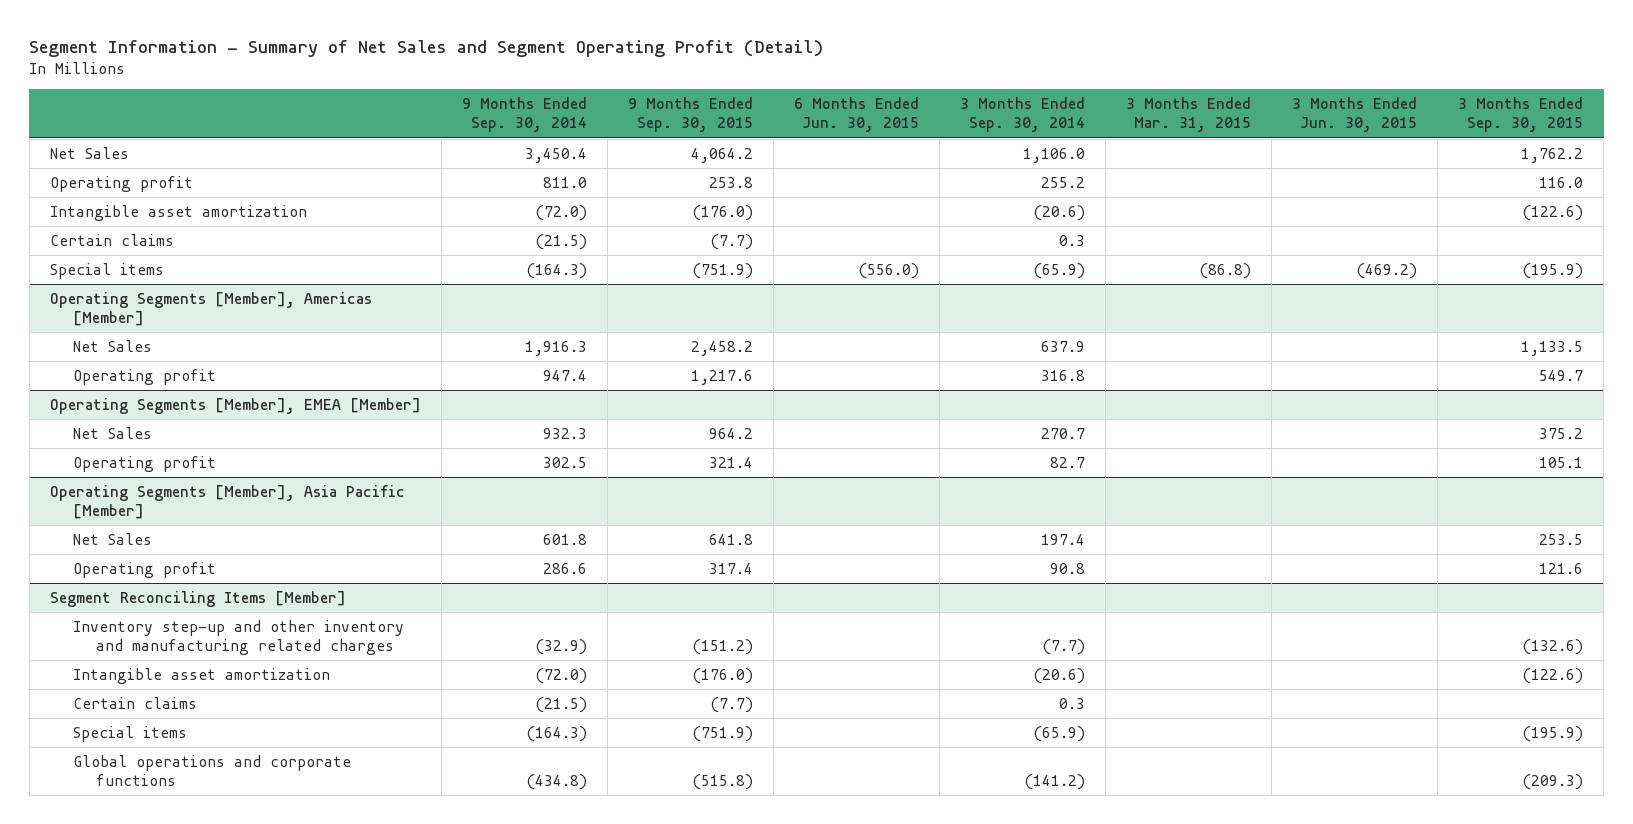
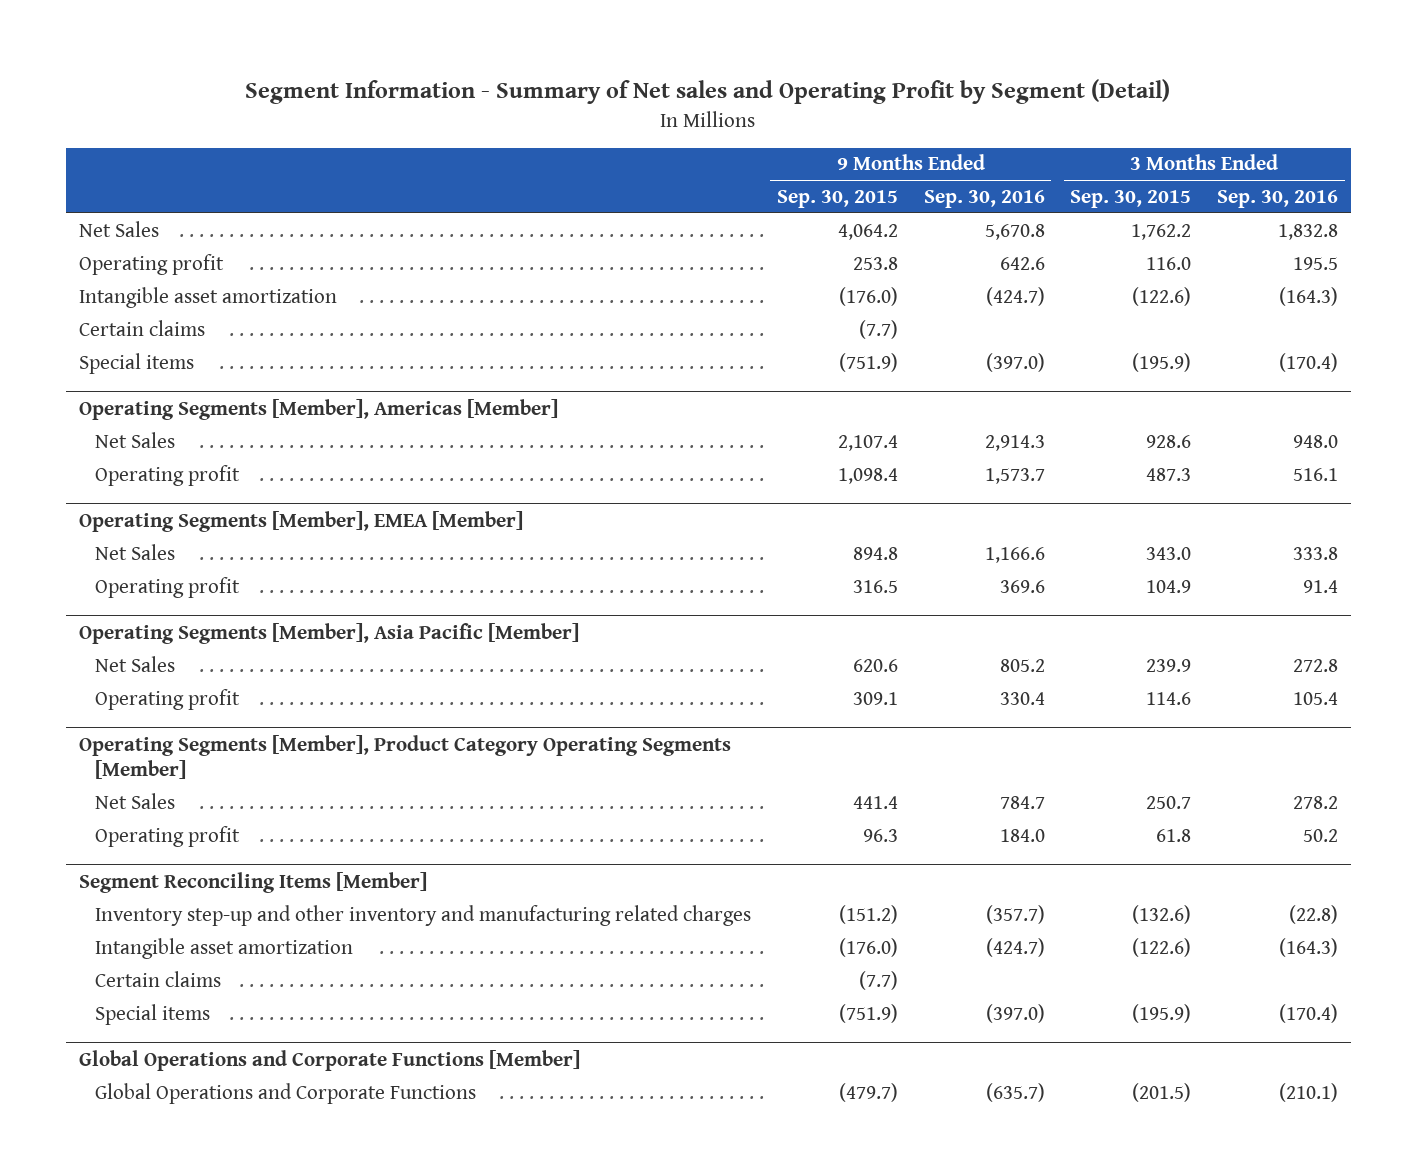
- Segment Information - Summary of Net Sales and Segment Operating Profit (Detail)
+ Segment Information - Summary of Net sales and Operating Profit by Segment (Detail)
- | 9 Months Ended Sep. 30, 2014 | 9 Months Ended Sep. 30, 2015 | 6 Months Ended Jun. 30, 2015 | 3 Months Ended Sep. 30, 2014 | 3 Months Ended Mar. 31, 2015 | 3 Months Ended Jun. 30, 2015 | 3 Months Ended Sep. 30, 2015
+ | 9 Months Ended Sep. 30, 2015 | 9 Months Ended Sep. 30, 2016 | 3 Months Ended Sep. 30, 2015 | 3 Months Ended Sep. 30, 2016
@ Operating Segments [Member], Americas [Member]
- Net Sales | 1,916.3 | 2,458.2 | | 637.9 | | | 1,133.5
- Operating profit | 947.4 | 1,217.6 | | 316.8 | | | 549.7
+ Net Sales | 2,107.4 | 2,914.3 | 928.6 | 948.0
+ Operating profit | 1,098.4 | 1,573.7 | 487.3 | 516.1
@ Operating Segments [Member], EMEA [Member]
- Net Sales | 932.3 | 964.2 | | 270.7 | | | 375.2
- Operating profit | 302.5 | 321.4 | | 82.7 | | | 105.1
+ Net Sales | 894.8 | 1,166.6 | 343.0 | 333.8
+ Operating profit | 316.5 | 369.6 | 104.9 | 91.4
@ Operating Segments [Member], Asia Pacific [Member]
- Net Sales | 601.8 | 641.8 | | 197.4 | | | 253.5
- Operating profit | 286.6 | 317.4 | | 90.8 | | | 121.6
+ Net Sales | 620.6 | 805.2 | 239.9 | 272.8
+ Operating profit | 309.1 | 330.4 | 114.6 | 105.4
+ Operating Segments [Member], Product Category Operating Segments [Member]
+ Net Sales | 441.4 | 784.7 | 250.7 | 278.2
+ Operating profit | 96.3 | 184.0 | 61.8 | 50.2
@ Segment Reconciling Items [Member]
- Global operations and corporate functions | (434.8) | (515.8) | | (141.2) | | | (209.3)
+ Global Operations and Corporate Functions [Member]
+ Global Operations and Corporate Functions | (479.7) | (635.7) | (201.5) | (210.1)

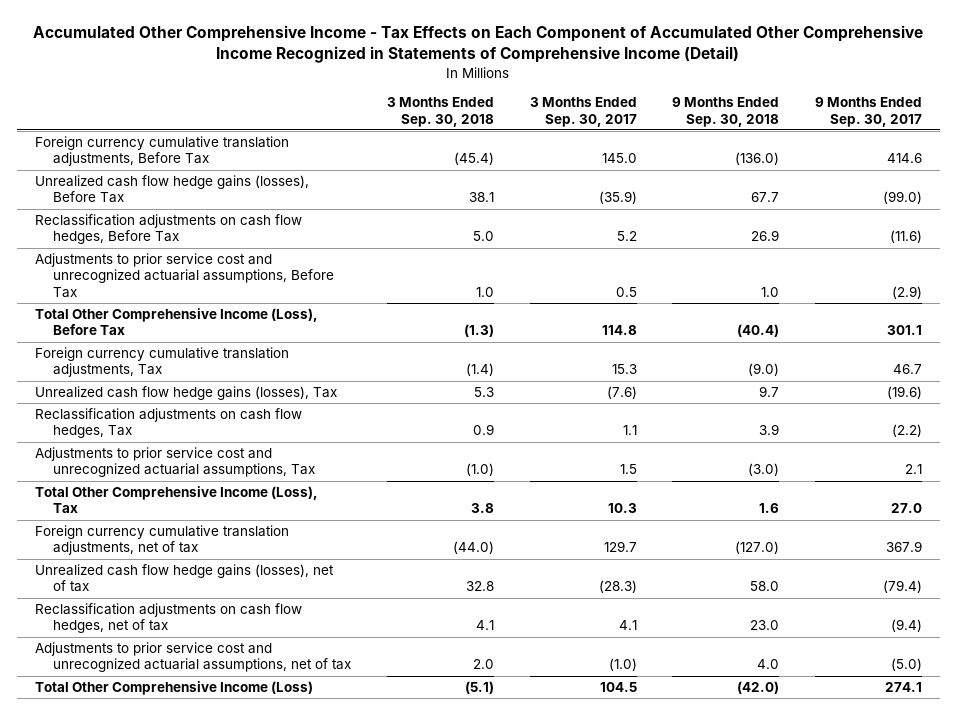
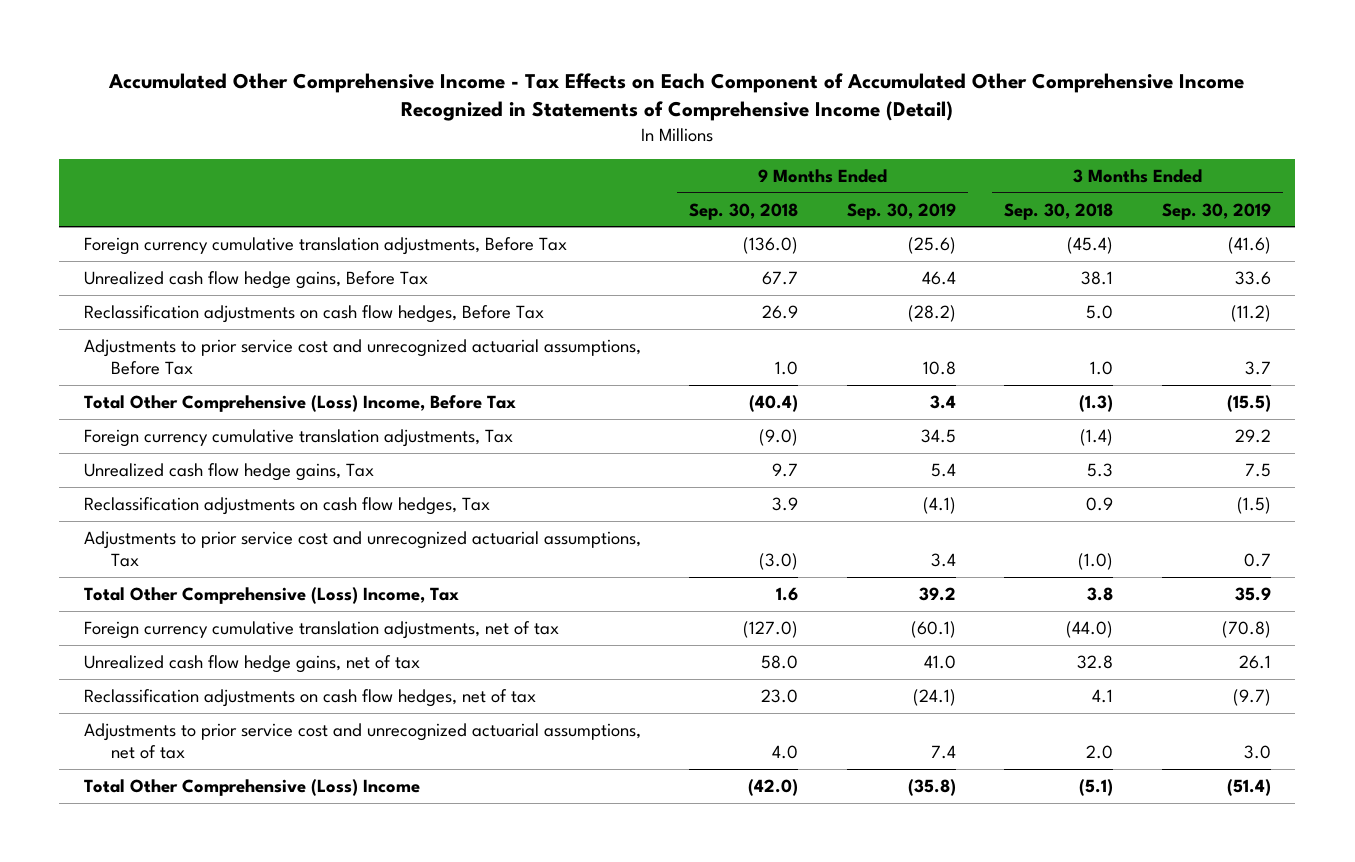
- | 3 Months Ended Sep. 30, 2018 | 3 Months Ended Sep. 30, 2017 | 9 Months Ended Sep. 30, 2018 | 9 Months Ended Sep. 30, 2017
+ | 9 Months Ended Sep. 30, 2018 | 9 Months Ended Sep. 30, 2019 | 3 Months Ended Sep. 30, 2018 | 3 Months Ended Sep. 30, 2019
- Unrealized cash flow hedge gains (losses), Before Tax | 38.1 | (35.9) | 67.7 | (99.0)
+ Unrealized cash flow hedge gains, Before Tax | 67.7 | 46.4 | 38.1 | 33.6
- Total Other Comprehensive Income (Loss), Before Tax | (1.3) | 114.8 | (40.4) | 301.1
+ Total Other Comprehensive (Loss) Income, Before Tax | (40.4) | 3.4 | (1.3) | (15.5)
- Unrealized cash flow hedge gains (losses), Tax | 5.3 | (7.6) | 9.7 | (19.6)
+ Unrealized cash flow hedge gains, Tax | 9.7 | 5.4 | 5.3 | 7.5
- Total Other Comprehensive Income (Loss), Tax | 3.8 | 10.3 | 1.6 | 27.0
+ Total Other Comprehensive (Loss) Income, Tax | 1.6 | 39.2 | 3.8 | 35.9
- Unrealized cash flow hedge gains (losses), net of tax | 32.8 | (28.3) | 58.0 | (79.4)
+ Unrealized cash flow hedge gains, net of tax | 58.0 | 41.0 | 32.8 | 26.1
- Total Other Comprehensive Income (Loss) | (5.1) | 104.5 | (42.0) | 274.1
+ Total Other Comprehensive (Loss) Income | (42.0) | (35.8) | (5.1) | (51.4)

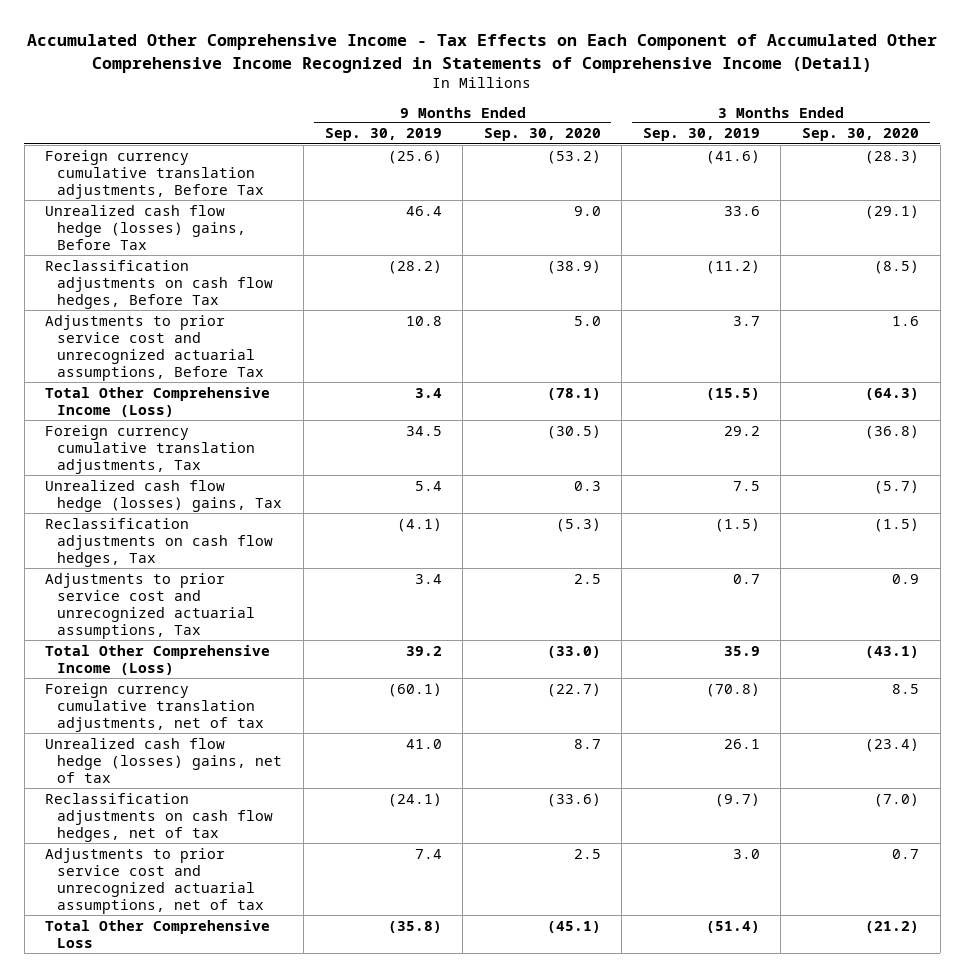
- | 9 Months Ended Sep. 30, 2018 | 9 Months Ended Sep. 30, 2019 | 3 Months Ended Sep. 30, 2018 | 3 Months Ended Sep. 30, 2019
+ | 9 Months Ended Sep. 30, 2019 | 9 Months Ended Sep. 30, 2020 | 3 Months Ended Sep. 30, 2019 | 3 Months Ended Sep. 30, 2020
- Unrealized cash flow hedge gains, Before Tax | 67.7 | 46.4 | 38.1 | 33.6
+ Unrealized cash flow hedge (losses) gains, Before Tax | 46.4 | 9.0 | 33.6 | (29.1)
- Total Other Comprehensive (Loss) Income, Before Tax | (40.4) | 3.4 | (1.3) | (15.5)
+ Total Other Comprehensive Income (Loss) | 3.4 | (78.1) | (15.5) | (64.3)
- Unrealized cash flow hedge gains, Tax | 9.7 | 5.4 | 5.3 | 7.5
+ Unrealized cash flow hedge (losses) gains, Tax | 5.4 | 0.3 | 7.5 | (5.7)
- Total Other Comprehensive (Loss) Income, Tax | 1.6 | 39.2 | 3.8 | 35.9
+ Total Other Comprehensive Income (Loss) | 39.2 | (33.0) | 35.9 | (43.1)
- Unrealized cash flow hedge gains, net of tax | 58.0 | 41.0 | 32.8 | 26.1
+ Unrealized cash flow hedge (losses) gains, net of tax | 41.0 | 8.7 | 26.1 | (23.4)
- Total Other Comprehensive (Loss) Income | (42.0) | (35.8) | (5.1) | (51.4)
+ Total Other Comprehensive Loss | (35.8) | (45.1) | (51.4) | (21.2)

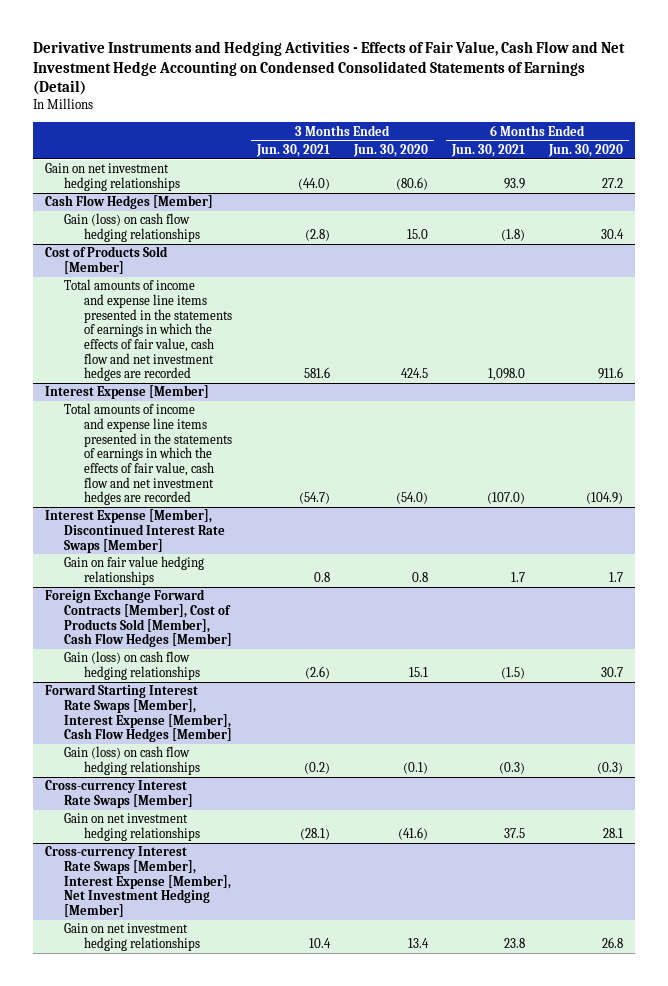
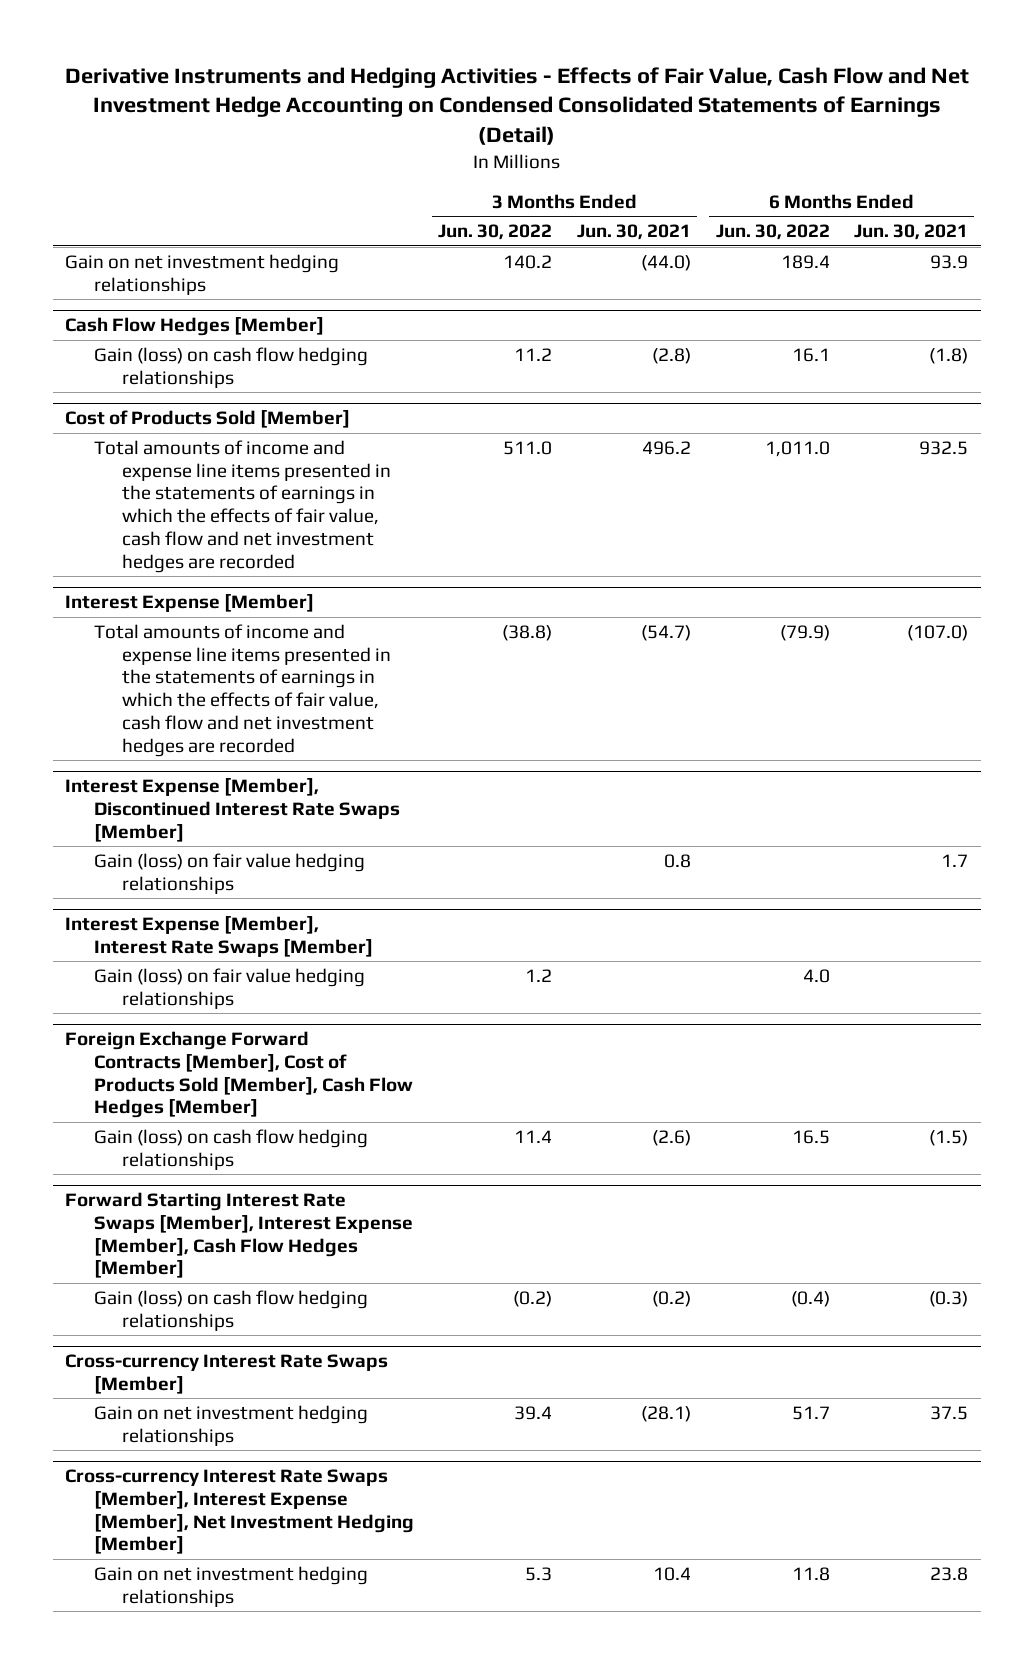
- | 3 Months Ended Jun. 30, 2021 | 3 Months Ended Jun. 30, 2020 | 6 Months Ended Jun. 30, 2021 | 6 Months Ended Jun. 30, 2020
+ | 3 Months Ended Jun. 30, 2022 | 3 Months Ended Jun. 30, 2021 | 6 Months Ended Jun. 30, 2022 | 6 Months Ended Jun. 30, 2021
@ Cost of Products Sold [Member]
- Total amounts of income and expense line items presented in the statements of earnings in which the effects of fair value, cash flow and net investment hedges are recorded | 581.6 | 424.5 | 1,098.0 | 911.6
+ Total amounts of income and expense line items presented in the statements of earnings in which the effects of fair value, cash flow and net investment hedges are recorded | 511.0 | 496.2 | 1,011.0 | 932.5
@ Interest Expense [Member], Discontinued Interest Rate Swaps [Member]
- Gain on fair value hedging relationships | 0.8 | 0.8 | 1.7 | 1.7
+ Gain (loss) on fair value hedging relationships | | 0.8 | | 1.7
+ Interest Expense [Member], Interest Rate Swaps [Member]
+ Gain (loss) on fair value hedging relationships | 1.2 | | 4.0 |

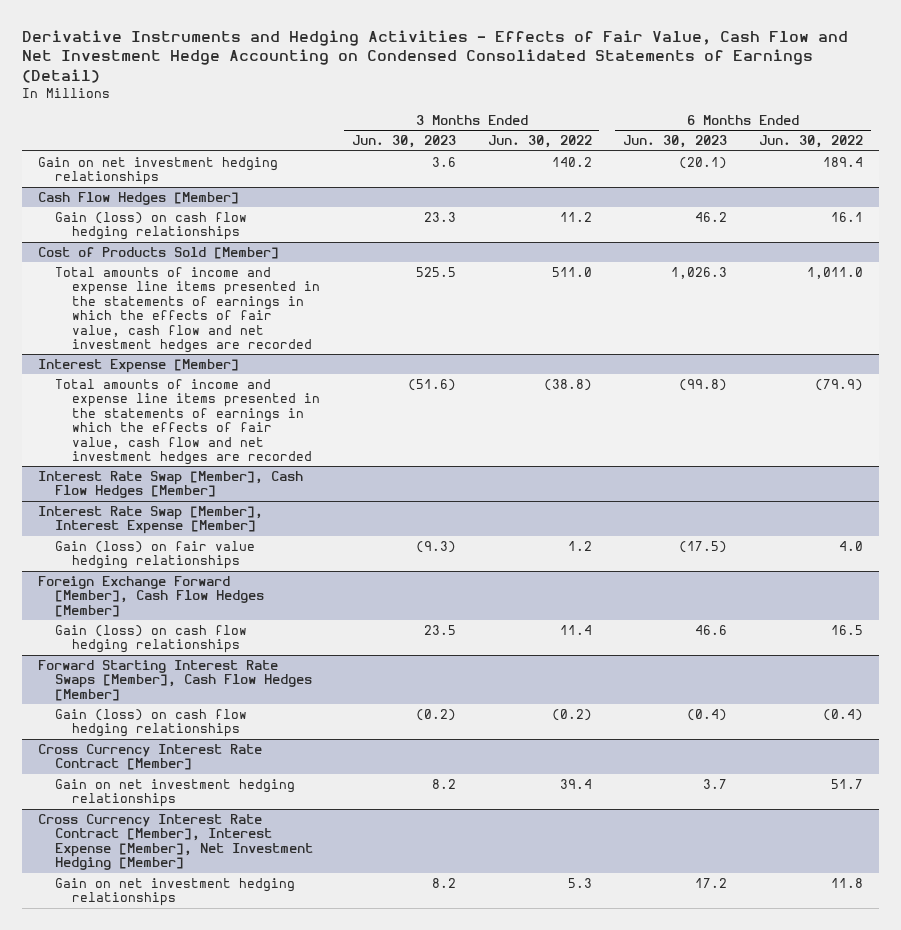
- | 3 Months Ended Jun. 30, 2022 | 3 Months Ended Jun. 30, 2021 | 6 Months Ended Jun. 30, 2022 | 6 Months Ended Jun. 30, 2021
+ | 3 Months Ended Jun. 30, 2023 | 3 Months Ended Jun. 30, 2022 | 6 Months Ended Jun. 30, 2023 | 6 Months Ended Jun. 30, 2022
- Interest Expense [Member], Discontinued Interest Rate Swaps [Member]
- Gain (loss) on fair value hedging relationships | | 0.8 | | 1.7
- Interest Expense [Member], Interest Rate Swaps [Member]
+ Interest Rate Swap [Member], Cash Flow Hedges [Member]
+ Interest Rate Swap [Member], Interest Expense [Member]
- Foreign Exchange Forward Contracts [Member], Cost of Products Sold [Member], Cash Flow Hedges [Member]
+ Foreign Exchange Forward [Member], Cash Flow Hedges [Member]
- Forward Starting Interest Rate Swaps [Member], Interest Expense [Member], Cash Flow Hedges [Member]
+ Forward Starting Interest Rate Swaps [Member], Cash Flow Hedges [Member]
- Cross-currency Interest Rate Swaps [Member]
+ Cross Currency Interest Rate Contract [Member]
- Cross-currency Interest Rate Swaps [Member], Interest Expense [Member], Net Investment Hedging [Member]
+ Cross Currency Interest Rate Contract [Member], Interest Expense [Member], Net Investment Hedging [Member]

